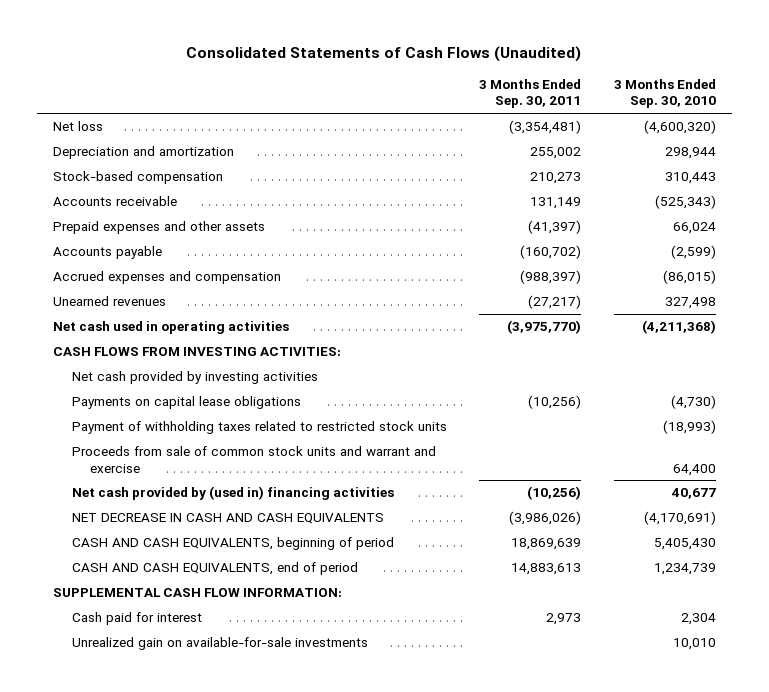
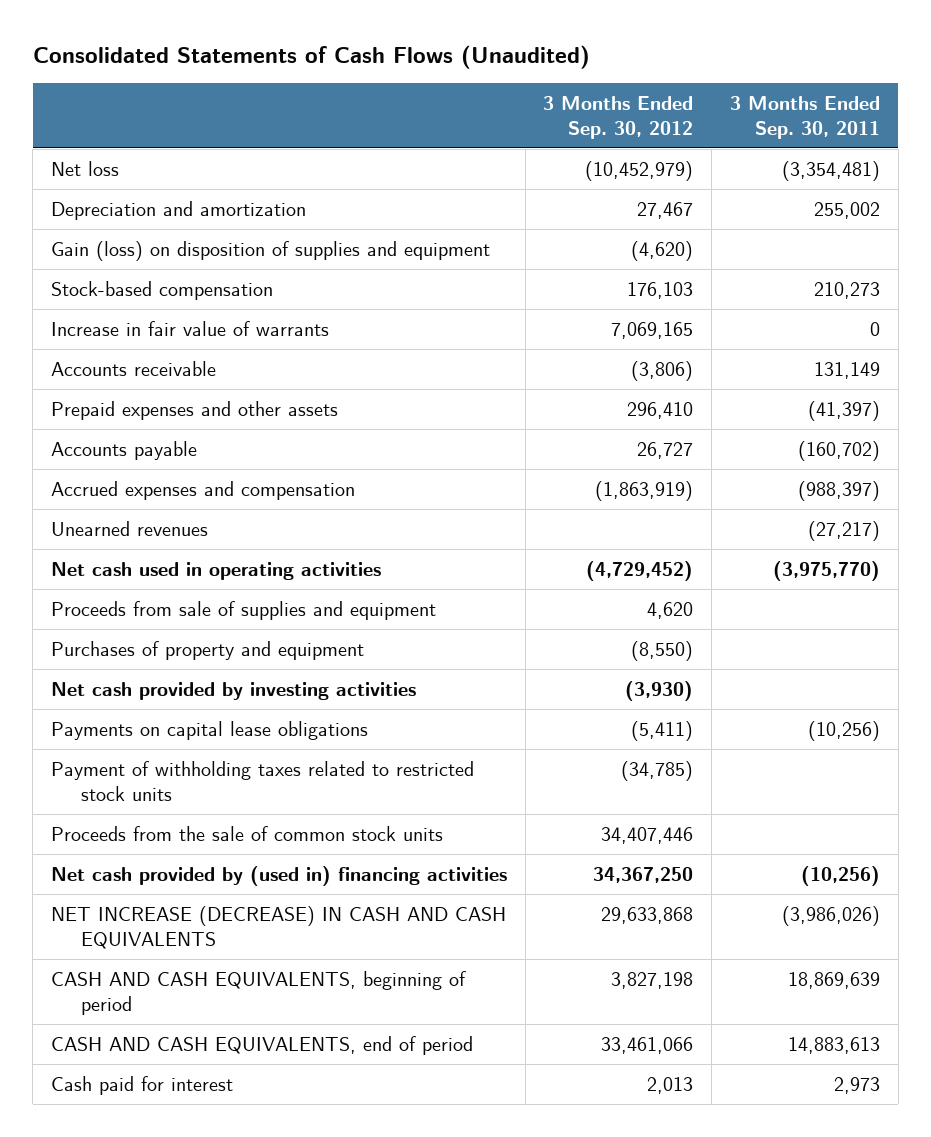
- | 3 Months Ended Sep. 30, 2011 | 3 Months Ended Sep. 30, 2010
+ | 3 Months Ended Sep. 30, 2012 | 3 Months Ended Sep. 30, 2011
+ Gain (loss) on disposition of supplies and equipment | (4,620) |
+ Increase in fair value of warrants | 7,069,165 | 0
- CASH FLOWS FROM INVESTING ACTIVITIES:
+ Proceeds from sale of supplies and equipment | 4,620 |
+ Purchases of property and equipment | (8,550) |
- Proceeds from sale of common stock units and warrant and exercise | | 64,400
+ Proceeds from the sale of common stock units | 34,407,446 |
- NET DECREASE IN CASH AND CASH EQUIVALENTS | (3,986,026) | (4,170,691)
+ NET INCREASE (DECREASE) IN CASH AND CASH EQUIVALENTS | 29,633,868 | (3,986,026)
- SUPPLEMENTAL CASH FLOW INFORMATION:
- Unrealized gain on available-for-sale investments | | 10,010

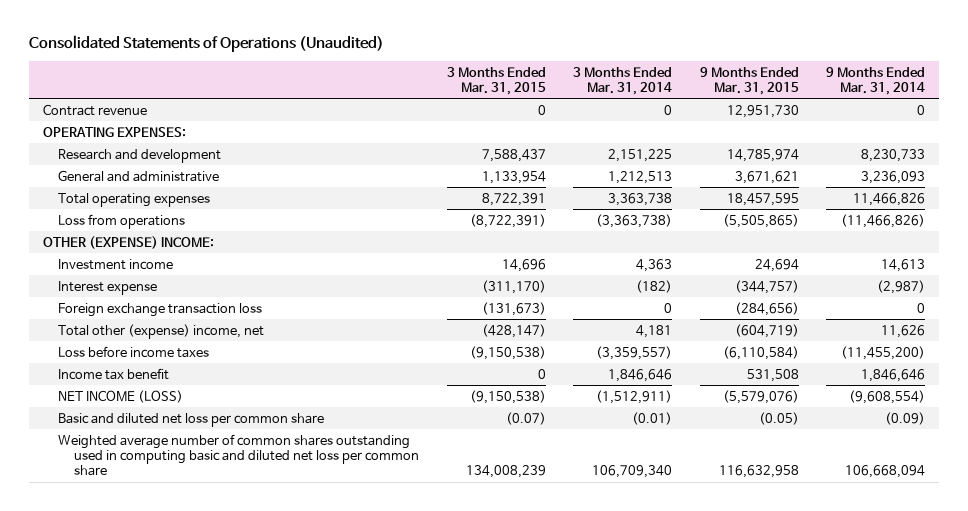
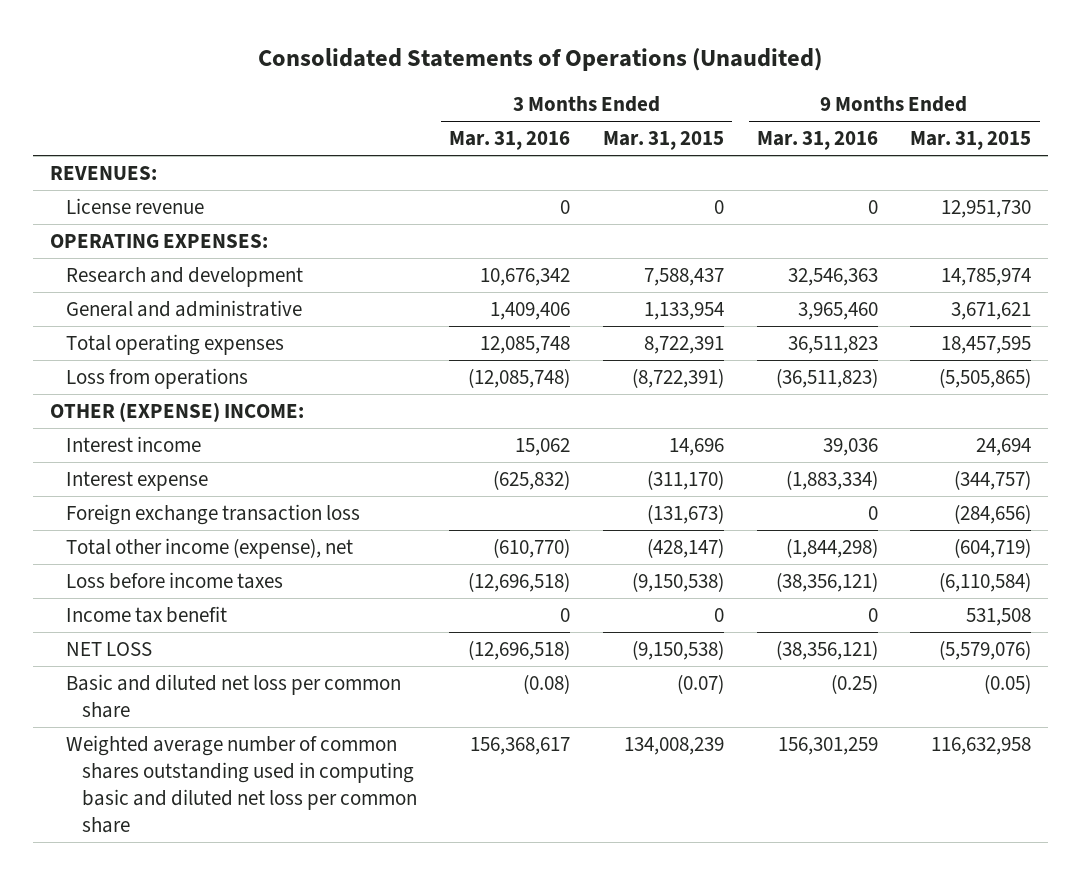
- | 3 Months Ended Mar. 31, 2015 | 3 Months Ended Mar. 31, 2014 | 9 Months Ended Mar. 31, 2015 | 9 Months Ended Mar. 31, 2014
+ | 3 Months Ended Mar. 31, 2016 | 3 Months Ended Mar. 31, 2015 | 9 Months Ended Mar. 31, 2016 | 9 Months Ended Mar. 31, 2015
- Contract revenue | 0 | 0 | 12,951,730 | 0
+ REVENUES:
+ License revenue | 0 | 0 | 0 | 12,951,730
- Investment income | 14,696 | 4,363 | 24,694 | 14,613
+ Interest income | 15,062 | 14,696 | 39,036 | 24,694
- Total other (expense) income, net | (428,147) | 4,181 | (604,719) | 11,626
+ Total other income (expense), net | (610,770) | (428,147) | (1,844,298) | (604,719)
- NET INCOME (LOSS) | (9,150,538) | (1,512,911) | (5,579,076) | (9,608,554)
+ NET LOSS | (12,696,518) | (9,150,538) | (38,356,121) | (5,579,076)

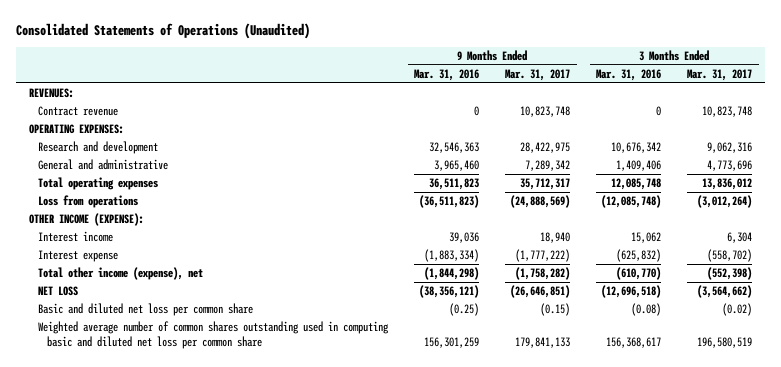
- | 3 Months Ended Mar. 31, 2016 | 3 Months Ended Mar. 31, 2015 | 9 Months Ended Mar. 31, 2016 | 9 Months Ended Mar. 31, 2015
+ | 9 Months Ended Mar. 31, 2016 | 9 Months Ended Mar. 31, 2017 | 3 Months Ended Mar. 31, 2016 | 3 Months Ended Mar. 31, 2017
- License revenue | 0 | 0 | 0 | 12,951,730
+ Contract revenue | 0 | 10,823,748 | 0 | 10,823,748
- OTHER (EXPENSE) INCOME:
+ OTHER INCOME (EXPENSE):
- Foreign exchange transaction loss | | (131,673) | 0 | (284,656)
- Loss before income taxes | (12,696,518) | (9,150,538) | (38,356,121) | (6,110,584)
- Income tax benefit | 0 | 0 | 0 | 531,508

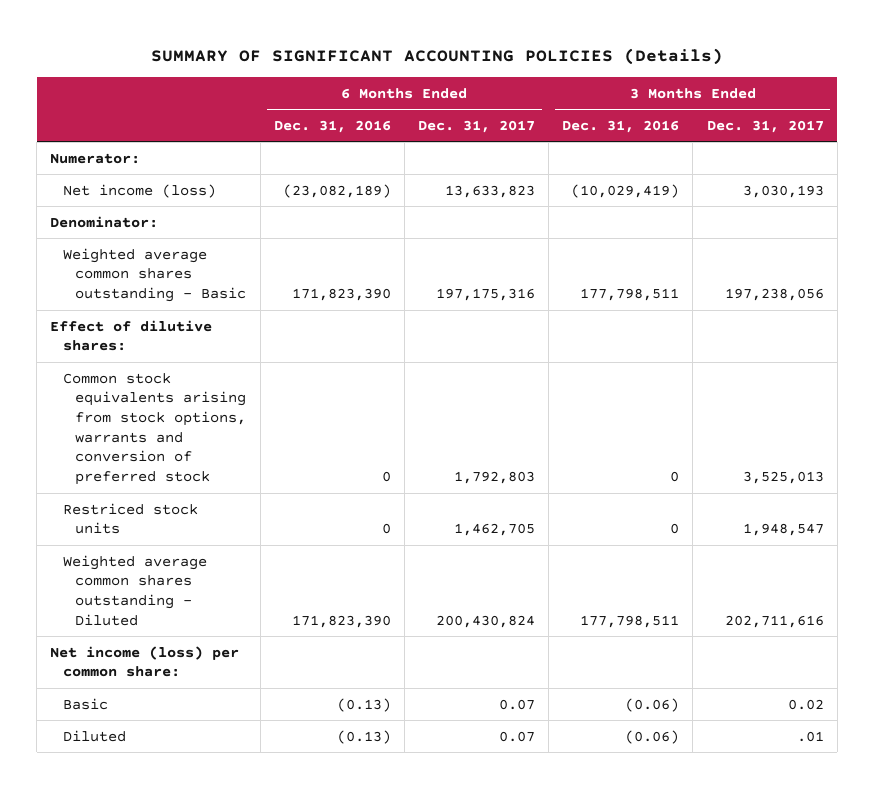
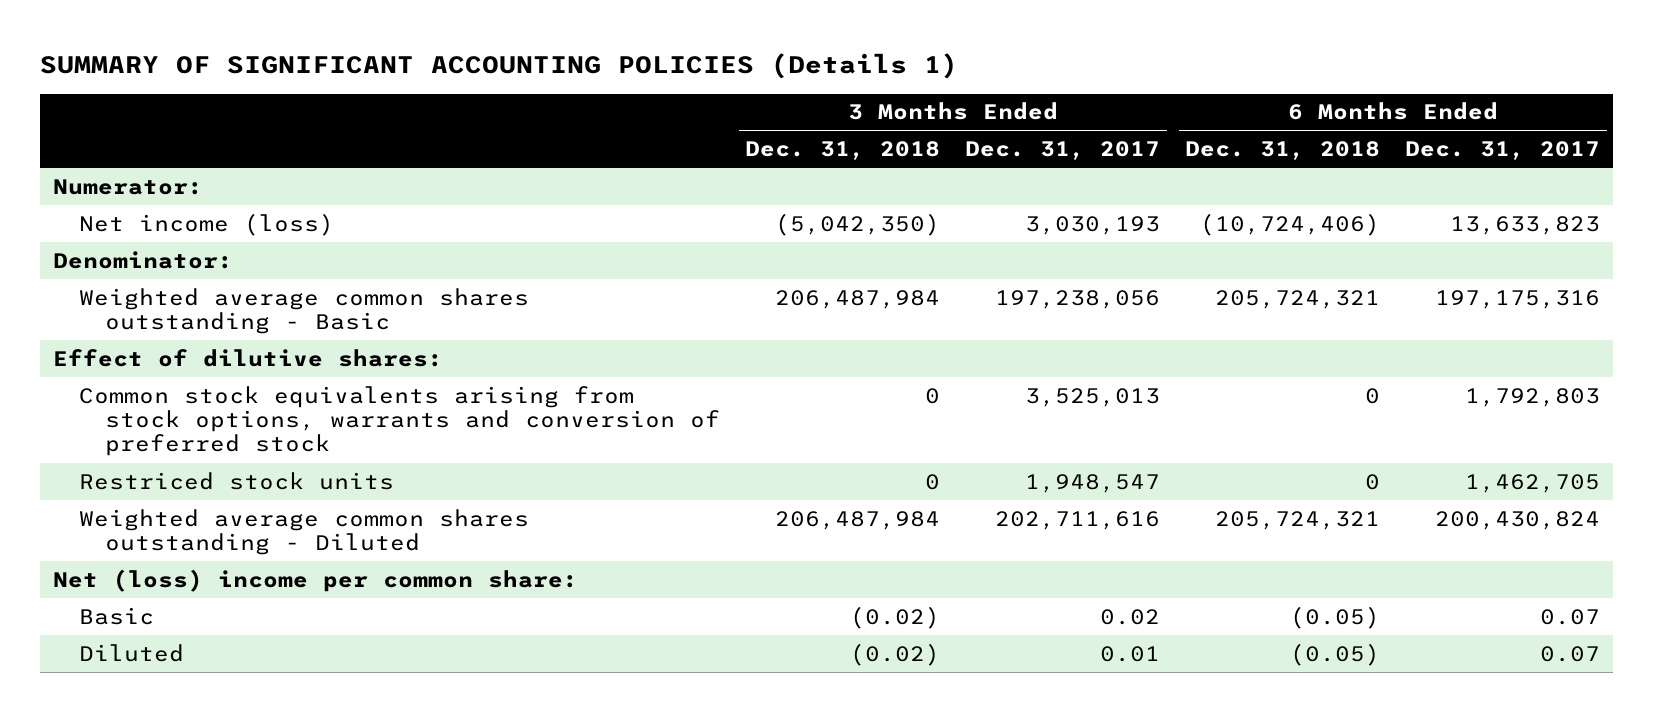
- SUMMARY OF SIGNIFICANT ACCOUNTING POLICIES (Details)
+ SUMMARY OF SIGNIFICANT ACCOUNTING POLICIES (Details 1)
- | 6 Months Ended Dec. 31, 2016 | 6 Months Ended Dec. 31, 2017 | 3 Months Ended Dec. 31, 2016 | 3 Months Ended Dec. 31, 2017
+ | 3 Months Ended Dec. 31, 2018 | 3 Months Ended Dec. 31, 2017 | 6 Months Ended Dec. 31, 2018 | 6 Months Ended Dec. 31, 2017
- Net income (loss) per common share:
+ Net (loss) income per common share:
- Diluted | (0.13) | 0.07 | (0.06) | .01
+ Diluted | (0.02) | 0.01 | (0.05) | 0.07

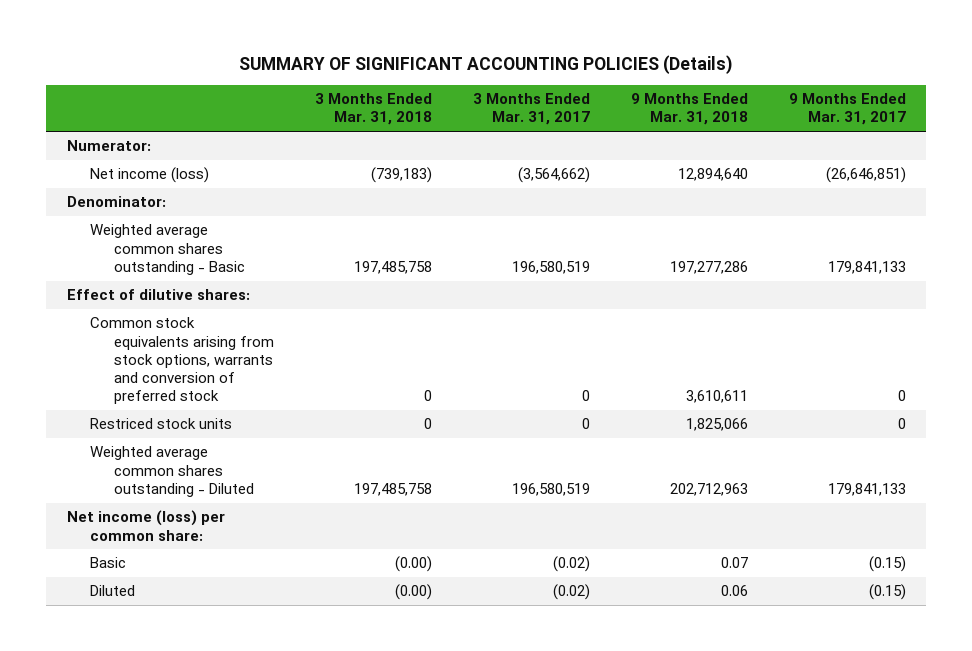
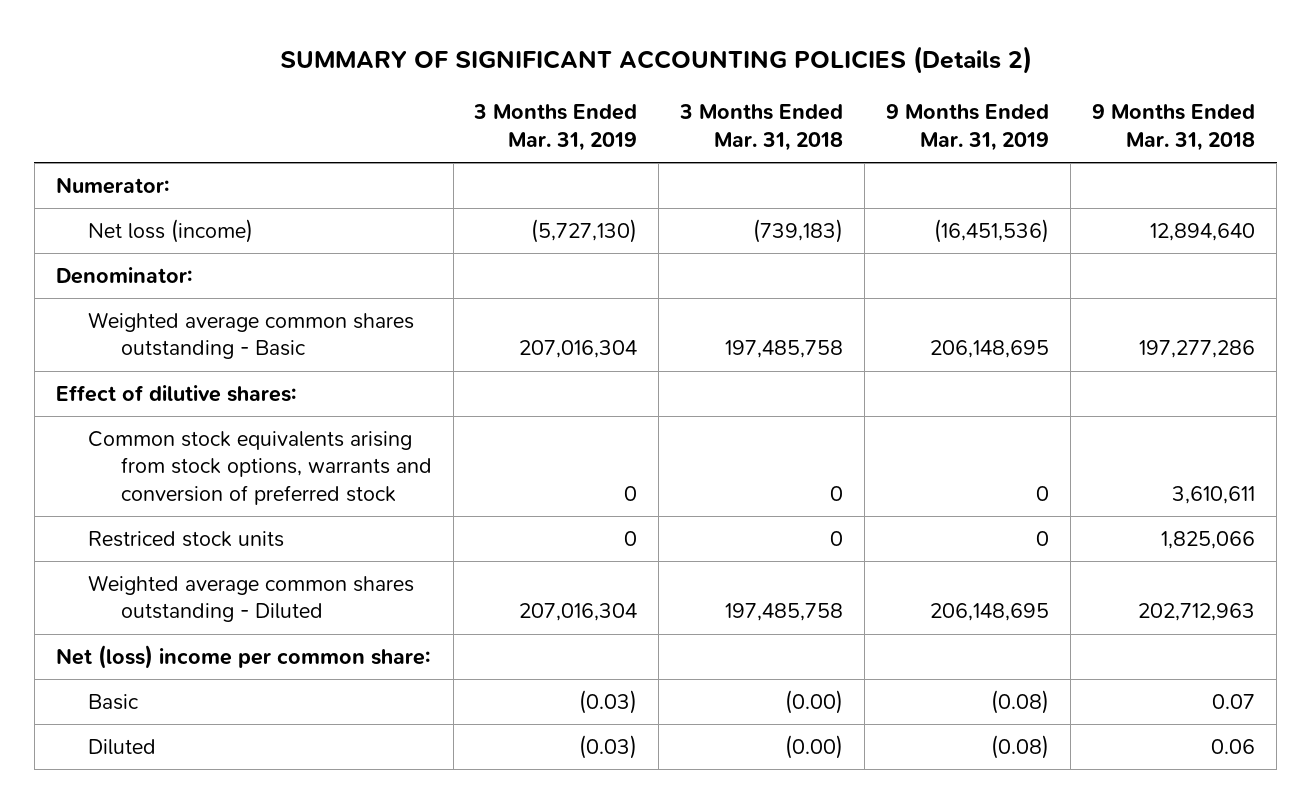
- SUMMARY OF SIGNIFICANT ACCOUNTING POLICIES (Details)
+ SUMMARY OF SIGNIFICANT ACCOUNTING POLICIES (Details 2)
- | 3 Months Ended Mar. 31, 2018 | 3 Months Ended Mar. 31, 2017 | 9 Months Ended Mar. 31, 2018 | 9 Months Ended Mar. 31, 2017
+ | 3 Months Ended Mar. 31, 2019 | 3 Months Ended Mar. 31, 2018 | 9 Months Ended Mar. 31, 2019 | 9 Months Ended Mar. 31, 2018
- Net income (loss) | (739,183) | (3,564,662) | 12,894,640 | (26,646,851)
+ Net loss (income) | (5,727,130) | (739,183) | (16,451,536) | 12,894,640
- Net income (loss) per common share:
+ Net (loss) income per common share:

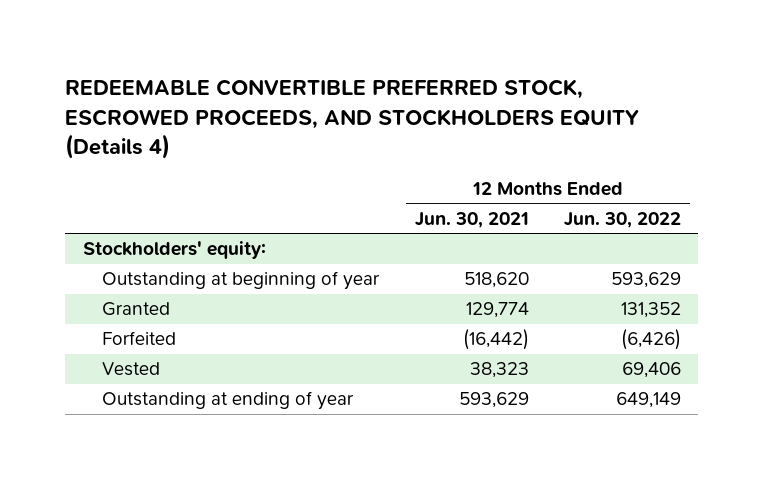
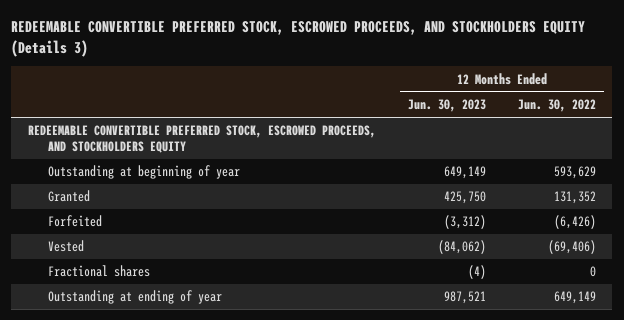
- REDEEMABLE CONVERTIBLE PREFERRED STOCK, ESCROWED PROCEEDS, AND STOCKHOLDERS EQUITY (Details 4)
+ REDEEMABLE CONVERTIBLE PREFERRED STOCK, ESCROWED PROCEEDS, AND STOCKHOLDERS EQUITY (Details 3)
- | 12 Months Ended Jun. 30, 2021 | 12 Months Ended Jun. 30, 2022
+ | 12 Months Ended Jun. 30, 2023 | 12 Months Ended Jun. 30, 2022
- Stockholders' equity:
+ REDEEMABLE CONVERTIBLE PREFERRED STOCK, ESCROWED PROCEEDS, AND STOCKHOLDERS EQUITY
- Vested | 38,323 | 69,406
+ Vested | (84,062) | (69,406)
+ Fractional shares | (4) | 0

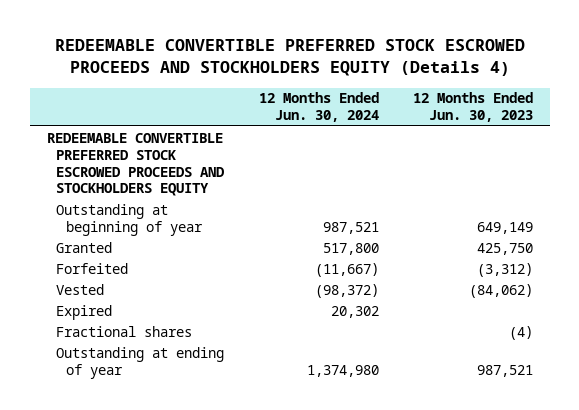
- REDEEMABLE CONVERTIBLE PREFERRED STOCK, ESCROWED PROCEEDS, AND STOCKHOLDERS EQUITY (Details 3)
+ REDEEMABLE CONVERTIBLE PREFERRED STOCK ESCROWED PROCEEDS AND STOCKHOLDERS EQUITY (Details 4)
- | 12 Months Ended Jun. 30, 2023 | 12 Months Ended Jun. 30, 2022
+ | 12 Months Ended Jun. 30, 2024 | 12 Months Ended Jun. 30, 2023
- REDEEMABLE CONVERTIBLE PREFERRED STOCK, ESCROWED PROCEEDS, AND STOCKHOLDERS EQUITY
+ REDEEMABLE CONVERTIBLE PREFERRED STOCK ESCROWED PROCEEDS AND STOCKHOLDERS EQUITY
+ Expired | 20,302 |

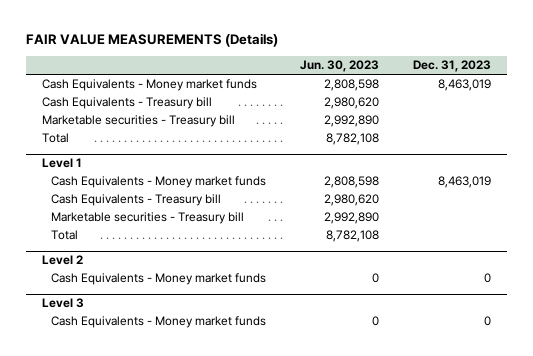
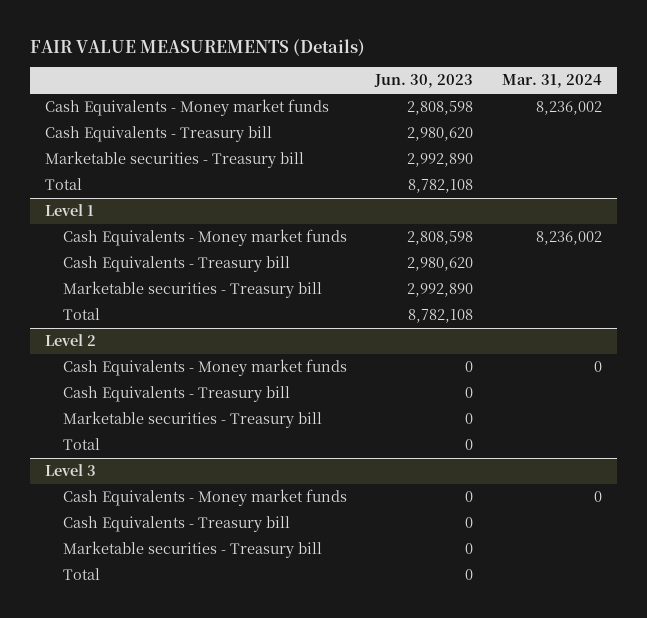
- | Jun. 30, 2023 | Dec. 31, 2023
+ | Jun. 30, 2023 | Mar. 31, 2024
@ Level 2
+ Cash Equivalents - Treasury bill | 0 |
+ Marketable securities - Treasury bill | 0 |
+ Total | 0 |
@ Level 3
+ Cash Equivalents - Treasury bill | 0 |
+ Marketable securities - Treasury bill | 0 |
+ Total | 0 |

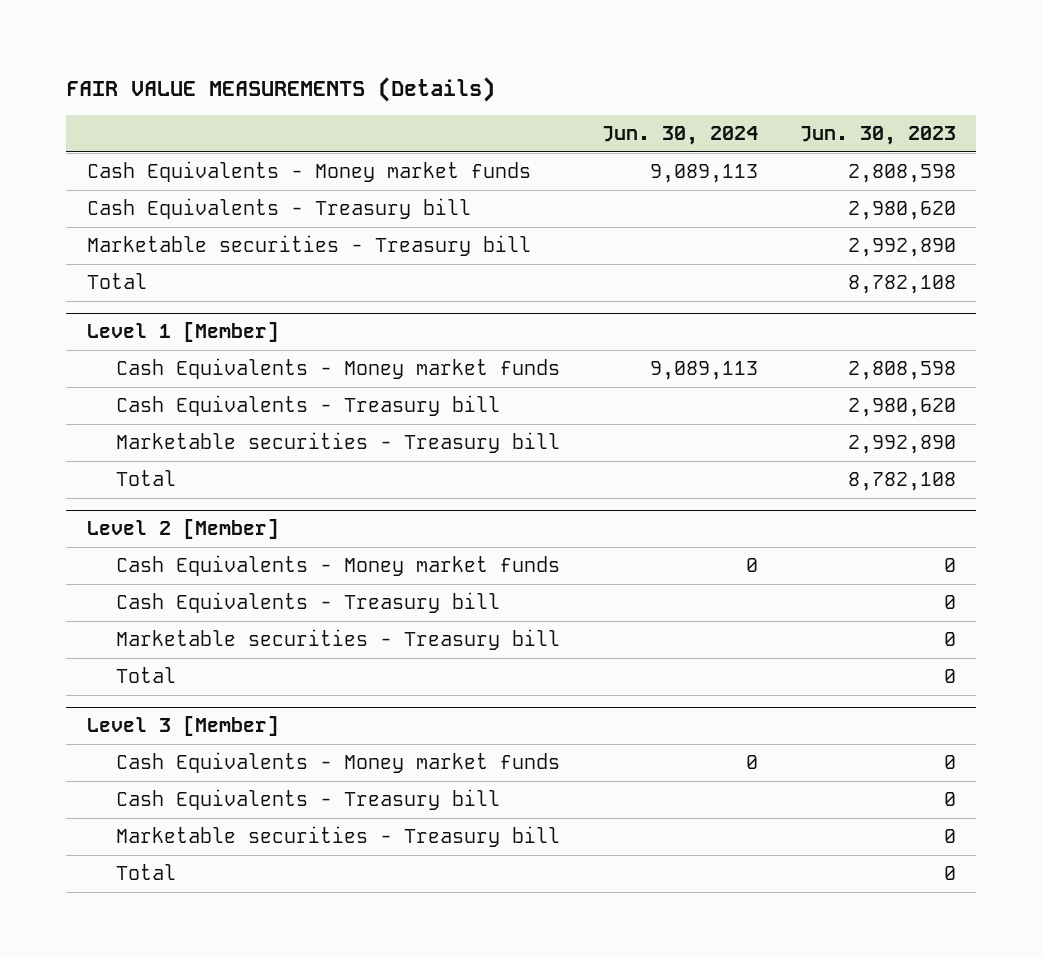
- | Jun. 30, 2023 | Mar. 31, 2024
+ | Jun. 30, 2024 | Jun. 30, 2023
- Level 1
+ Level 1 [Member]
- Level 2
+ Level 2 [Member]
- Level 3
+ Level 3 [Member]

